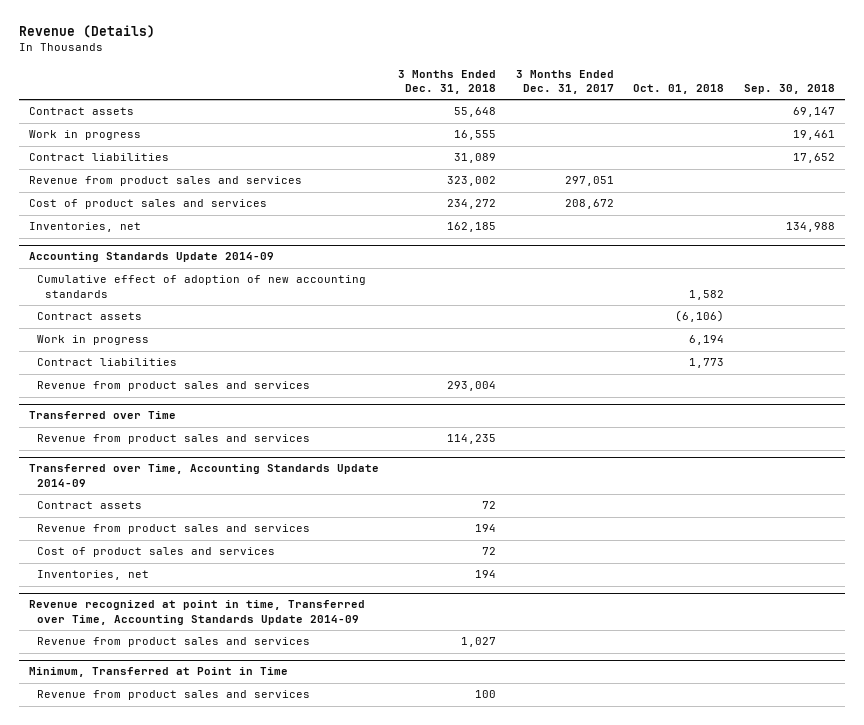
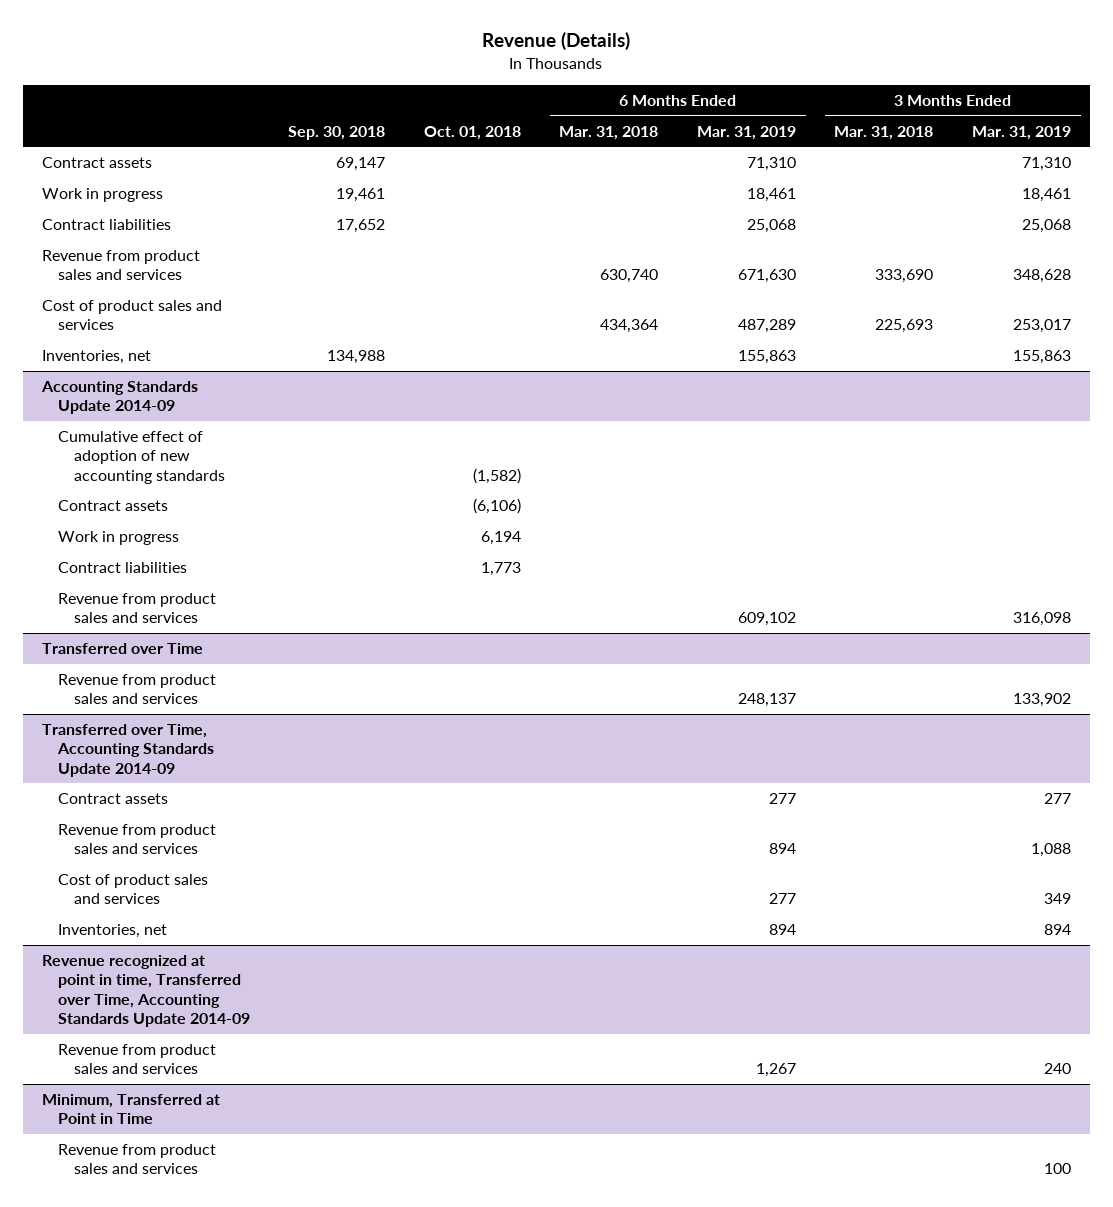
- | 3 Months Ended Dec. 31, 2018 | 3 Months Ended Dec. 31, 2017 | Oct. 01, 2018 | Sep. 30, 2018
+ | Sep. 30, 2018 | Oct. 01, 2018 | 6 Months Ended Mar. 31, 2018 | 6 Months Ended Mar. 31, 2019 | 3 Months Ended Mar. 31, 2018 | 3 Months Ended Mar. 31, 2019
@ Accounting Standards Update 2014-09
- Cumulative effect of adoption of new accounting standards | | | 1,582 |
+ Cumulative effect of adoption of new accounting standards | | (1,582) | | | |

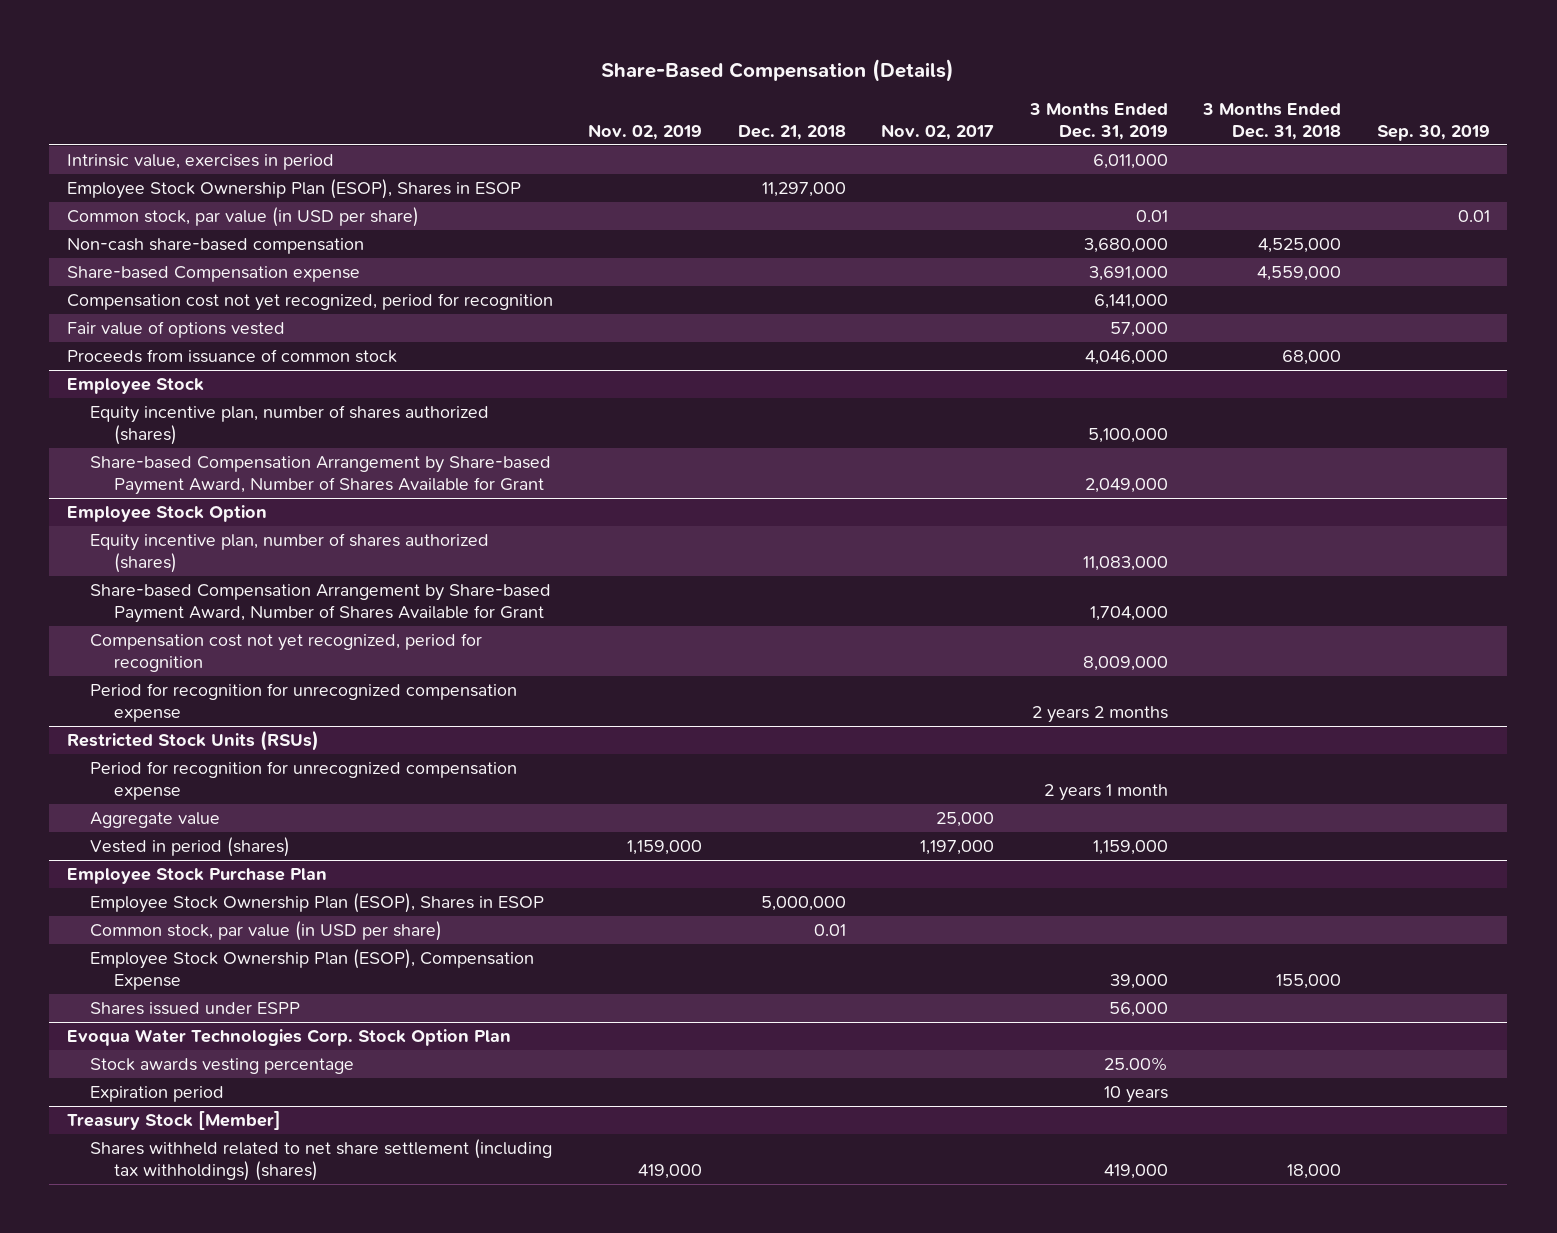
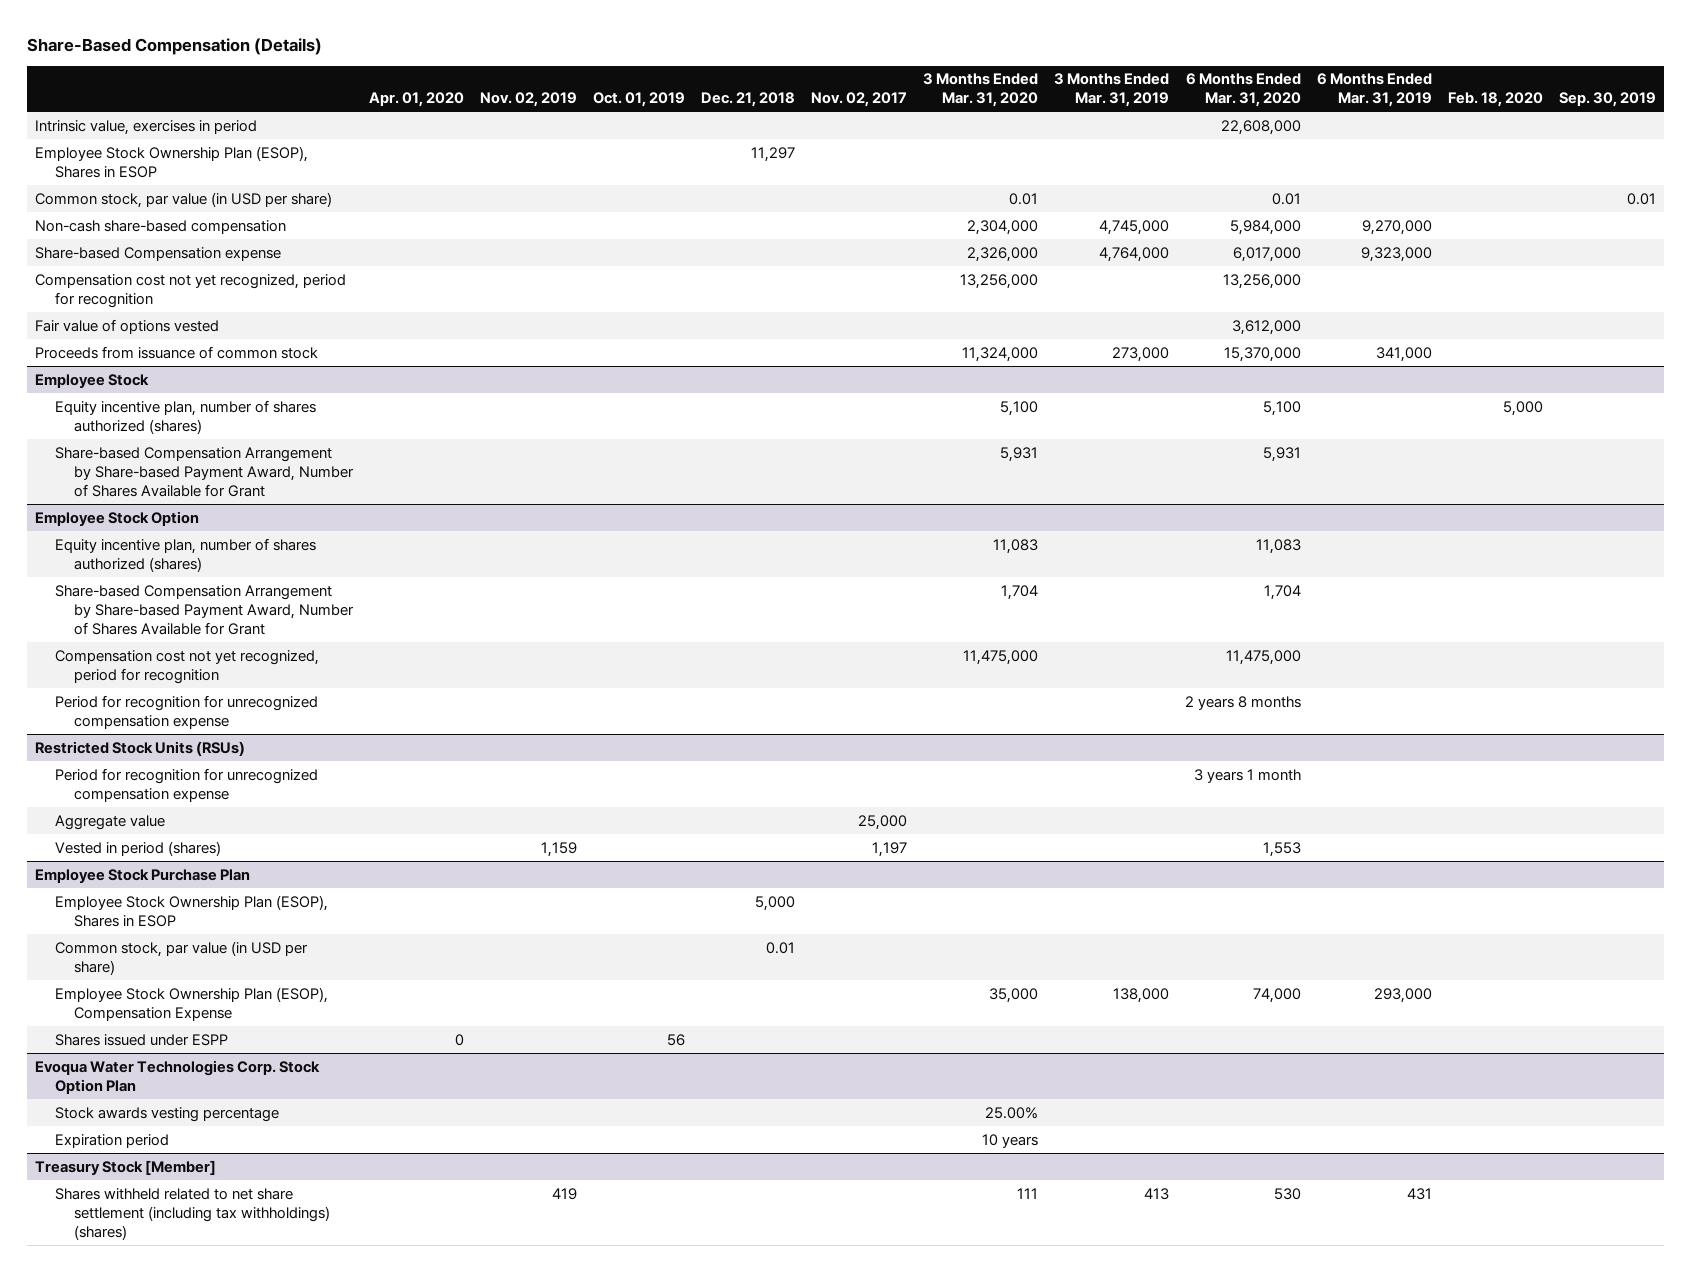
- | Nov. 02, 2019 | Dec. 21, 2018 | Nov. 02, 2017 | 3 Months Ended Dec. 31, 2019 | 3 Months Ended Dec. 31, 2018 | Sep. 30, 2019
+ | Apr. 01, 2020 | Nov. 02, 2019 | Oct. 01, 2019 | Dec. 21, 2018 | Nov. 02, 2017 | 3 Months Ended Mar. 31, 2020 | 3 Months Ended Mar. 31, 2019 | 6 Months Ended Mar. 31, 2020 | 6 Months Ended Mar. 31, 2019 | Feb. 18, 2020 | Sep. 30, 2019
- Employee Stock Ownership Plan (ESOP), Shares in ESOP | | 11,297,000 | | | |
+ Employee Stock Ownership Plan (ESOP), Shares in ESOP | | | | 11,297 | | | | | | |
@ Restricted Stock Units (RSUs)
- Vested in period (shares) | 1,159,000 | | 1,197,000 | 1,159,000 | |
+ Vested in period (shares) | | 1,159 | | | 1,197 | | | 1,553 | | |
@ Employee Stock Purchase Plan
- Employee Stock Ownership Plan (ESOP), Shares in ESOP | | 5,000,000 | | | |
+ Employee Stock Ownership Plan (ESOP), Shares in ESOP | | | | 5,000 | | | | | | |
@ Treasury Stock [Member]
- Shares withheld related to net share settlement (including tax withholdings) (shares) | 419,000 | | | 419,000 | 18,000 |
+ Shares withheld related to net share settlement (including tax withholdings) (shares) | | 419 | | | | 111 | 413 | 530 | 431 | |

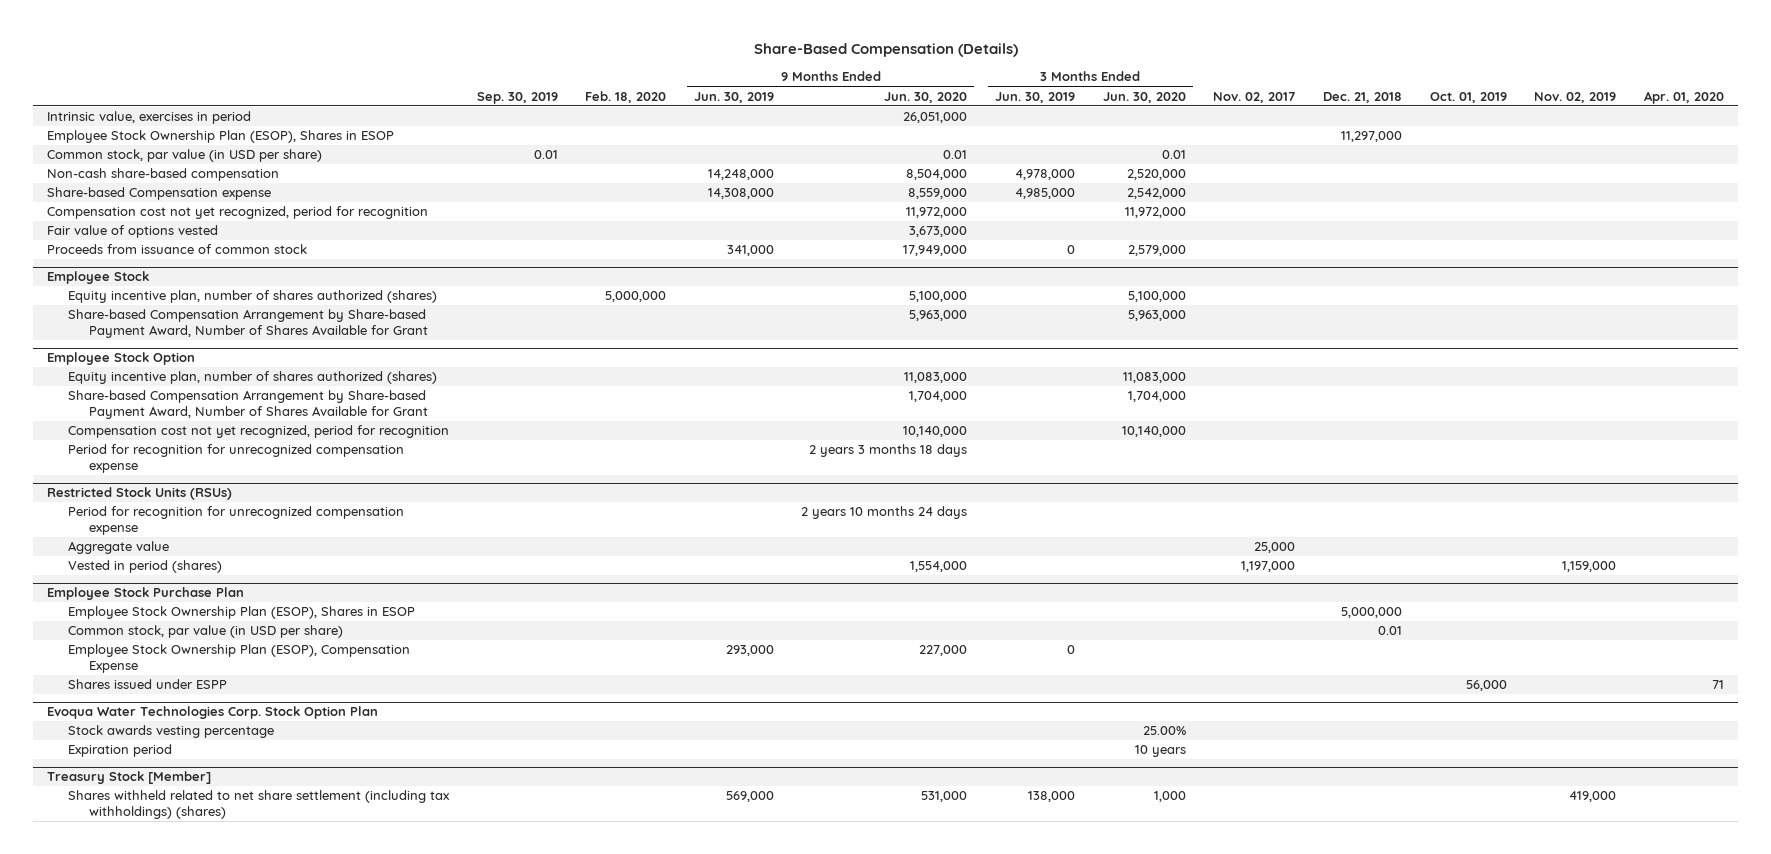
- | Apr. 01, 2020 | Nov. 02, 2019 | Oct. 01, 2019 | Dec. 21, 2018 | Nov. 02, 2017 | 3 Months Ended Mar. 31, 2020 | 3 Months Ended Mar. 31, 2019 | 6 Months Ended Mar. 31, 2020 | 6 Months Ended Mar. 31, 2019 | Feb. 18, 2020 | Sep. 30, 2019
+ | Sep. 30, 2019 | Feb. 18, 2020 | 9 Months Ended Jun. 30, 2019 | 9 Months Ended Jun. 30, 2020 | 3 Months Ended Jun. 30, 2019 | 3 Months Ended Jun. 30, 2020 | Nov. 02, 2017 | Dec. 21, 2018 | Oct. 01, 2019 | Nov. 02, 2019 | Apr. 01, 2020
- Employee Stock Ownership Plan (ESOP), Shares in ESOP | | | | 11,297 | | | | | | |
+ Employee Stock Ownership Plan (ESOP), Shares in ESOP | | | | | | | | 11,297,000 | | |
@ Employee Stock
- Equity incentive plan, number of shares authorized (shares) | | | | | | 5,100 | | 5,100 | | 5,000 |
+ Equity incentive plan, number of shares authorized (shares) | | 5,000,000 | | 5,100,000 | | 5,100,000 | | | | |
@ Restricted Stock Units (RSUs)
- Vested in period (shares) | | 1,159 | | | 1,197 | | | 1,553 | | |
+ Vested in period (shares) | | | | 1,554,000 | | | 1,197,000 | | | 1,159,000 |
@ Employee Stock Purchase Plan
- Employee Stock Ownership Plan (ESOP), Shares in ESOP | | | | 5,000 | | | | | | |
+ Employee Stock Ownership Plan (ESOP), Shares in ESOP | | | | | | | | 5,000,000 | | |
- Shares issued under ESPP | 0 | | 56 | | | | | | | |
+ Shares issued under ESPP | | | | | | | | | 56,000 | | 71
@ Treasury Stock [Member]
- Shares withheld related to net share settlement (including tax withholdings) (shares) | | 419 | | | | 111 | 413 | 530 | 431 | |
+ Shares withheld related to net share settlement (including tax withholdings) (shares) | | | 569,000 | 531,000 | 138,000 | 1,000 | | | | 419,000 |

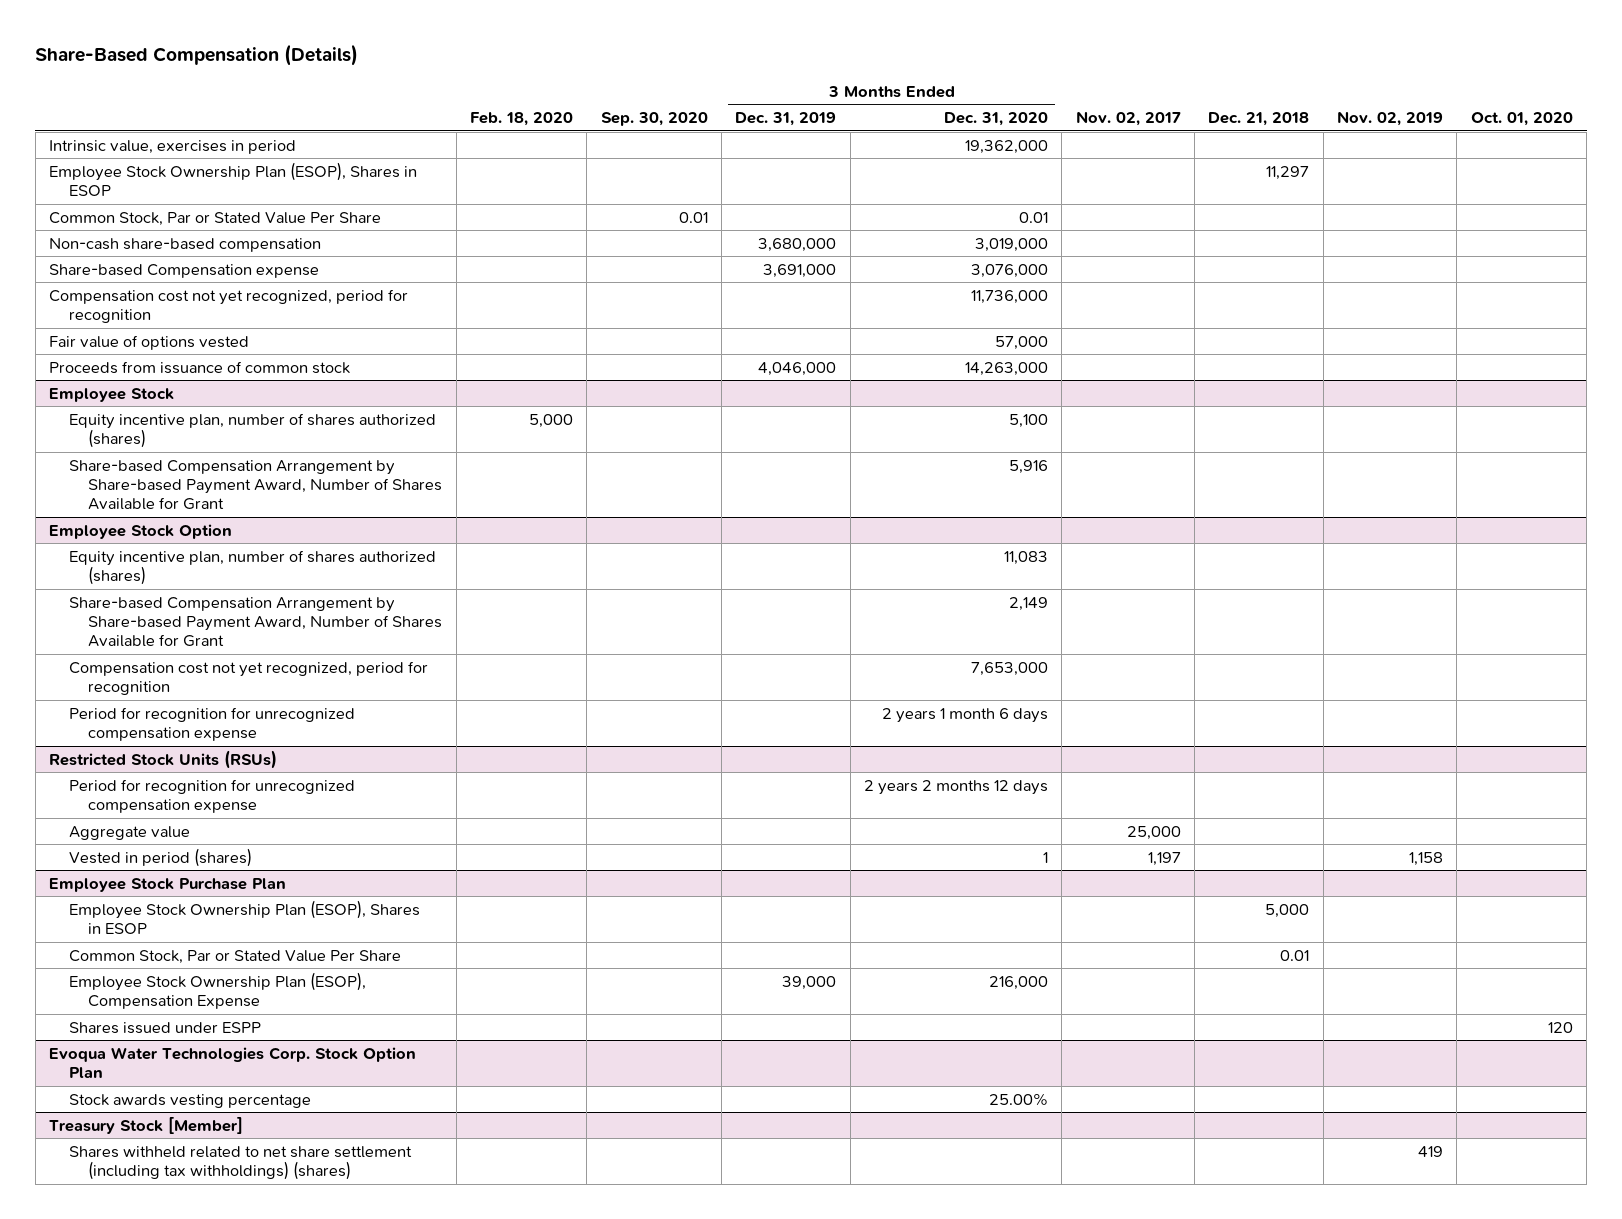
- | Sep. 30, 2019 | Feb. 18, 2020 | 9 Months Ended Jun. 30, 2019 | 9 Months Ended Jun. 30, 2020 | 3 Months Ended Jun. 30, 2019 | 3 Months Ended Jun. 30, 2020 | Nov. 02, 2017 | Dec. 21, 2018 | Oct. 01, 2019 | Nov. 02, 2019 | Apr. 01, 2020
+ | Feb. 18, 2020 | Sep. 30, 2020 | 3 Months Ended Dec. 31, 2019 | 3 Months Ended Dec. 31, 2020 | Nov. 02, 2017 | Dec. 21, 2018 | Nov. 02, 2019 | Oct. 01, 2020
- Employee Stock Ownership Plan (ESOP), Shares in ESOP | | | | | | | | 11,297,000 | | |
- Common stock, par value (in USD per share) | 0.01 | | | 0.01 | | 0.01 | | | | |
+ Employee Stock Ownership Plan (ESOP), Shares in ESOP | | | | | | 11,297 | |
+ Common Stock, Par or Stated Value Per Share | | 0.01 | | 0.01 | | | |
@ Employee Stock
- Equity incentive plan, number of shares authorized (shares) | | 5,000,000 | | 5,100,000 | | 5,100,000 | | | | |
+ Equity incentive plan, number of shares authorized (shares) | 5,000 | | | 5,100 | | | |
@ Restricted Stock Units (RSUs)
- Vested in period (shares) | | | | 1,554,000 | | | 1,197,000 | | | 1,159,000 |
+ Vested in period (shares) | | | | 1 | 1,197 | | 1,158 |
@ Employee Stock Purchase Plan
- Employee Stock Ownership Plan (ESOP), Shares in ESOP | | | | | | | | 5,000,000 | | |
- Common stock, par value (in USD per share) | | | | | | | | 0.01 | | |
+ Employee Stock Ownership Plan (ESOP), Shares in ESOP | | | | | | 5,000 | |
+ Common Stock, Par or Stated Value Per Share | | | | | | 0.01 | |
@ Evoqua Water Technologies Corp. Stock Option Plan
- Expiration period | | | | | | 10 years | | | | |
@ Treasury Stock [Member]
- Shares withheld related to net share settlement (including tax withholdings) (shares) | | | 569,000 | 531,000 | 138,000 | 1,000 | | | | 419,000 |
+ Shares withheld related to net share settlement (including tax withholdings) (shares) | | | | | | | 419 |

